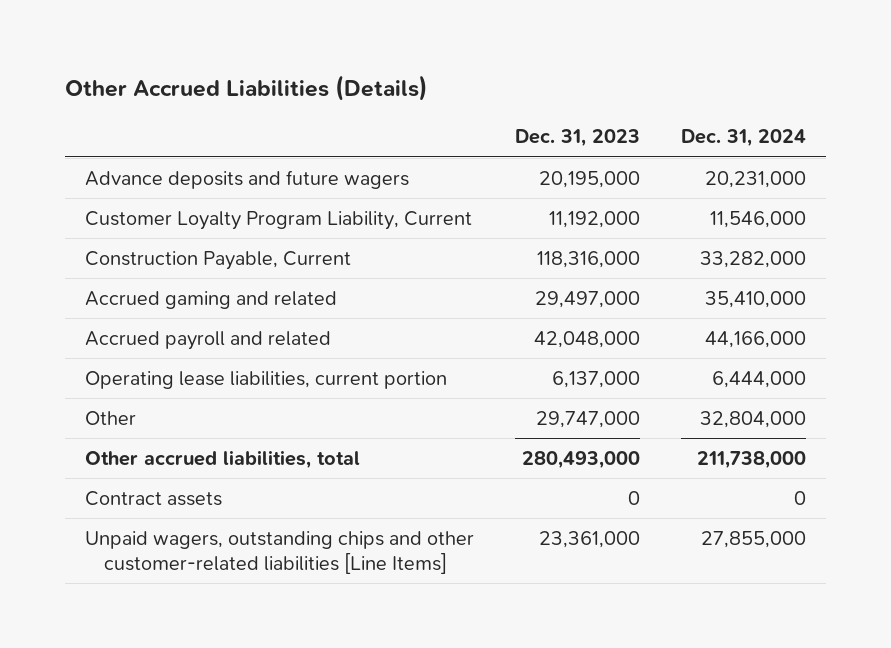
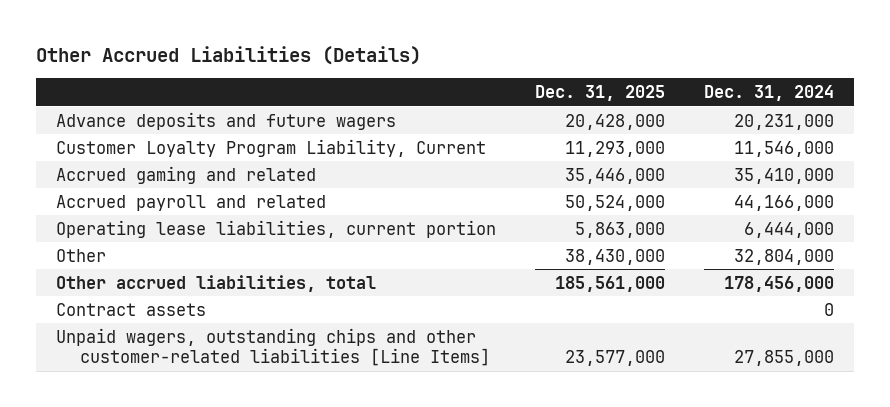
- | Dec. 31, 2023 | Dec. 31, 2024
+ | Dec. 31, 2025 | Dec. 31, 2024
- Construction Payable, Current | 118,316,000 | 33,282,000
- Other accrued liabilities, total | 280,493,000 | 211,738,000
+ Other accrued liabilities, total | 185,561,000 | 178,456,000

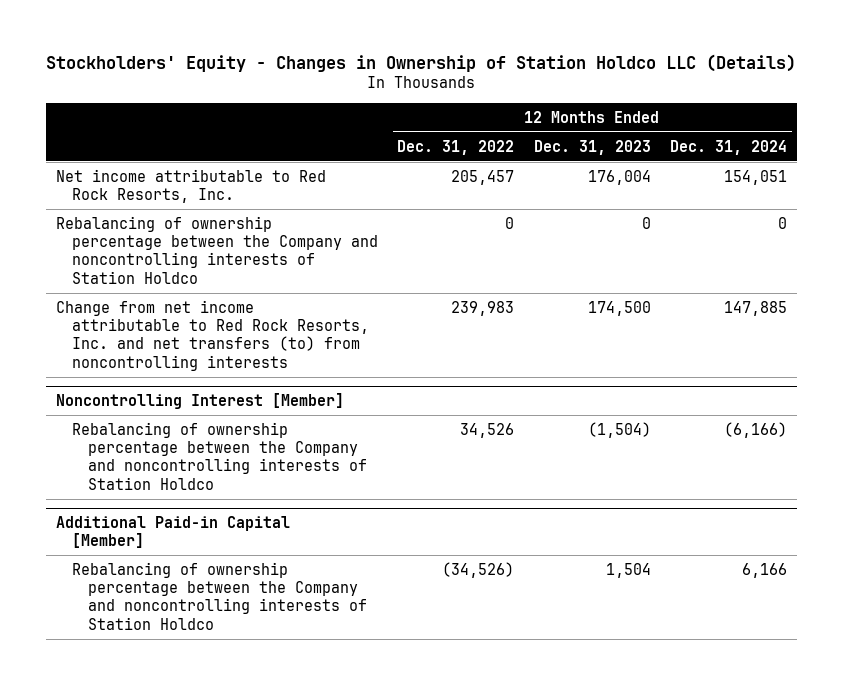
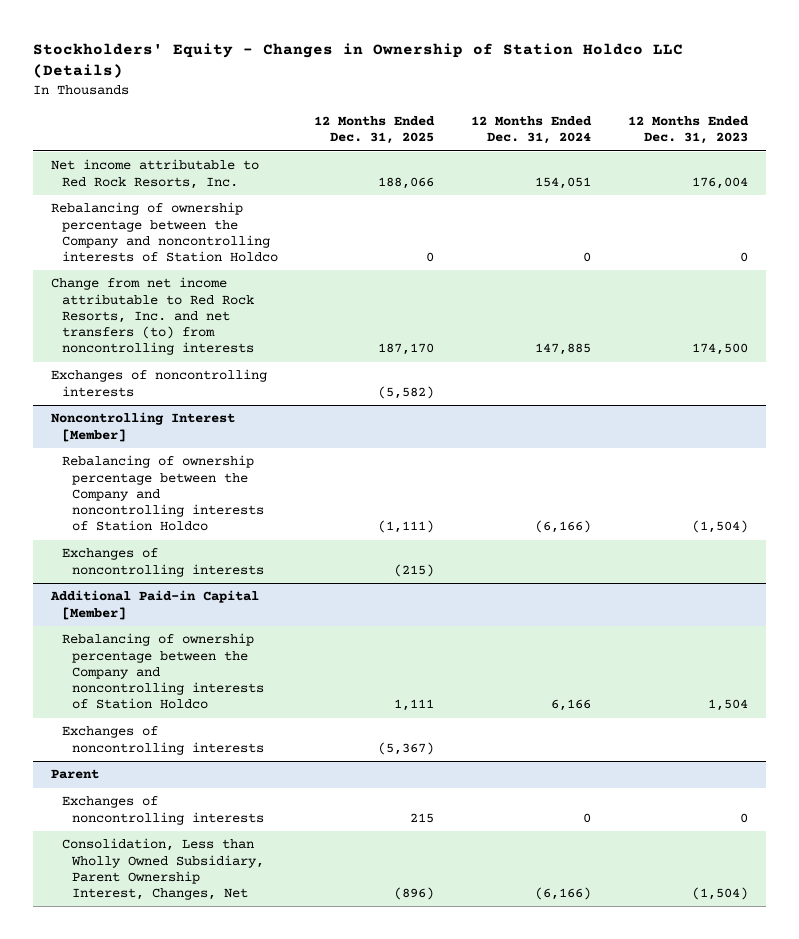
- | 12 Months Ended Dec. 31, 2022 | 12 Months Ended Dec. 31, 2023 | 12 Months Ended Dec. 31, 2024
+ | 12 Months Ended Dec. 31, 2025 | 12 Months Ended Dec. 31, 2024 | 12 Months Ended Dec. 31, 2023
+ Exchanges of noncontrolling interests | (5,582) | |
@ Noncontrolling Interest [Member]
+ Exchanges of noncontrolling interests | (215) | |
@ Additional Paid-in Capital [Member]
+ Exchanges of noncontrolling interests | (5,367) | |
+ Parent
+ Exchanges of noncontrolling interests | 215 | 0 | 0
+ Consolidation, Less than Wholly Owned Subsidiary, Parent Ownership Interest, Changes, Net | (896) | (6,166) | (1,504)

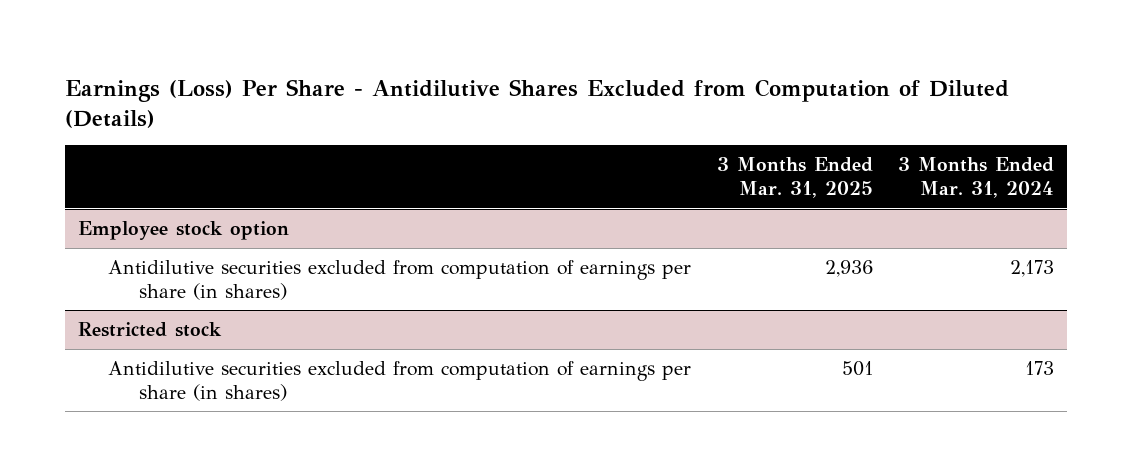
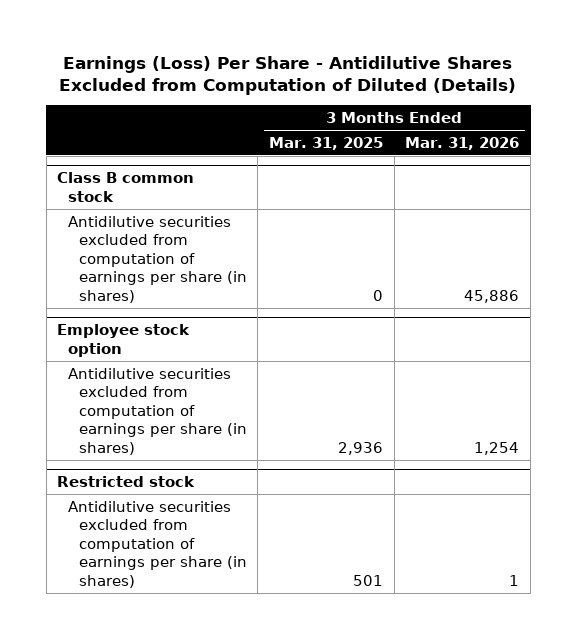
- | 3 Months Ended Mar. 31, 2025 | 3 Months Ended Mar. 31, 2024
+ | 3 Months Ended Mar. 31, 2025 | 3 Months Ended Mar. 31, 2026
+ Class B common stock
+ Antidilutive securities excluded from computation of earnings per share (in shares) | 0 | 45,886

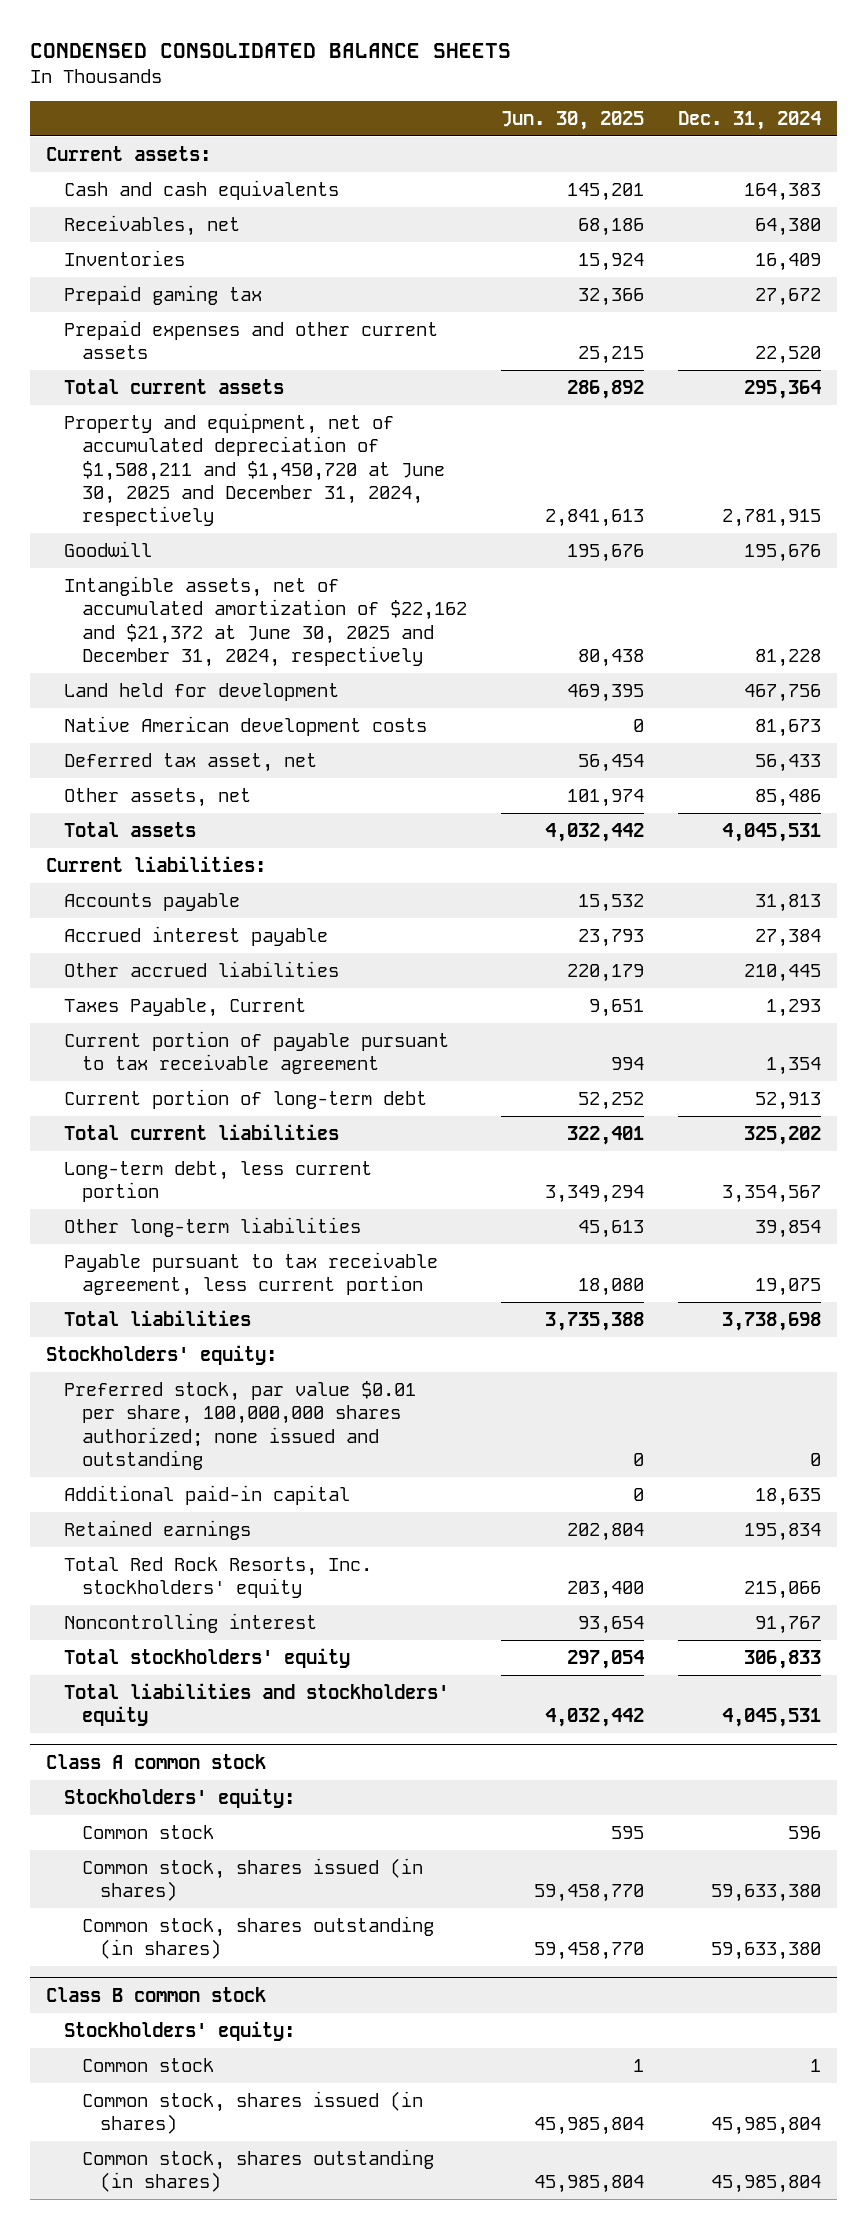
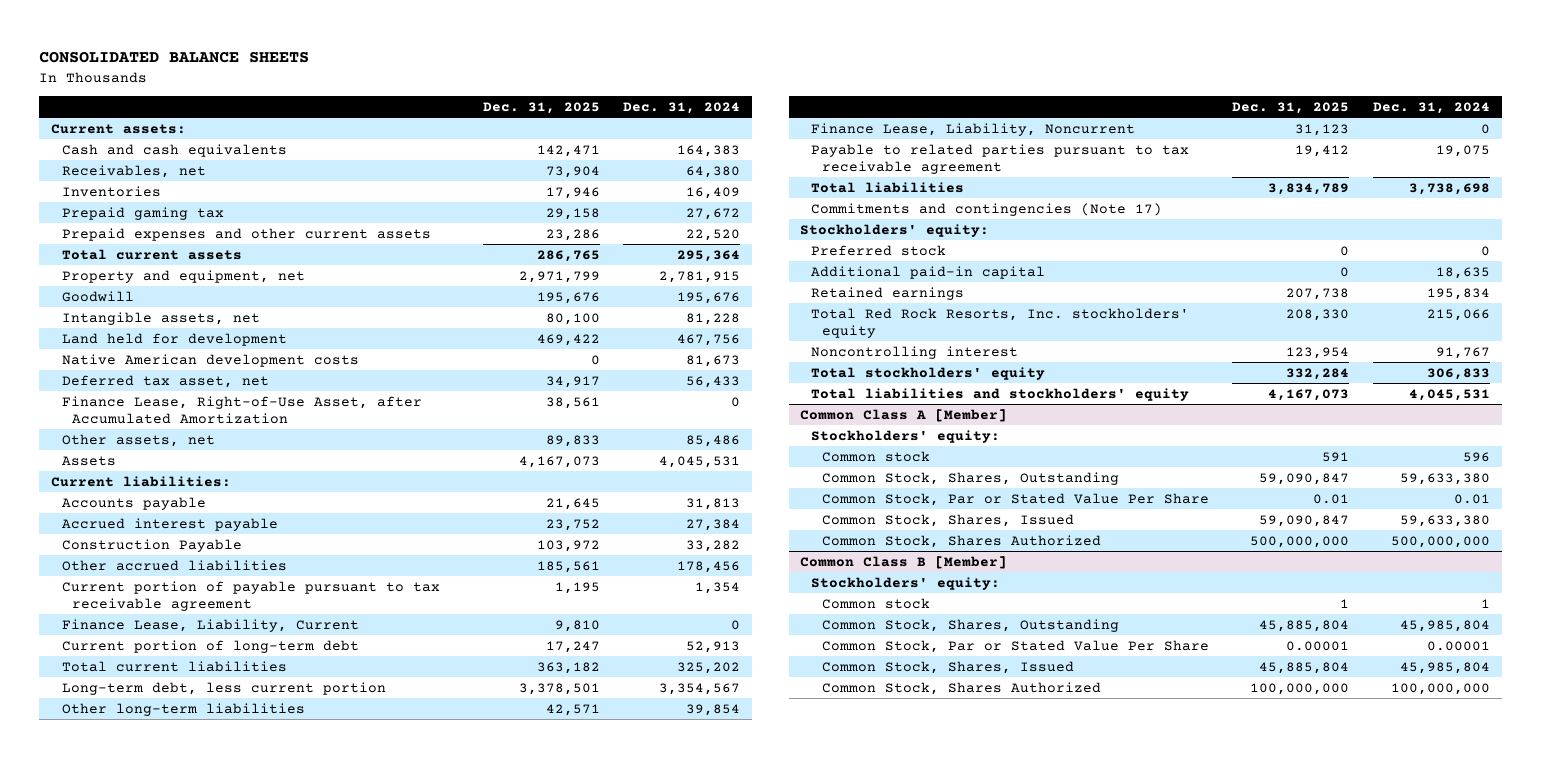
- CONDENSED CONSOLIDATED BALANCE SHEETS
+ CONSOLIDATED BALANCE SHEETS
- | Jun. 30, 2025 | Dec. 31, 2024
+ | Dec. 31, 2025 | Dec. 31, 2024
- Property and equipment, net of accumulated depreciation of $1,508,211 and $1,450,720 at June 30, 2025 and December 31, 2024, respectively | 2,841,613 | 2,781,915
+ Property and equipment, net | 2,971,799 | 2,781,915
- Intangible assets, net of accumulated amortization of $22,162 and $21,372 at June 30, 2025 and December 31, 2024, respectively | 80,438 | 81,228
+ Intangible assets, net | 80,100 | 81,228
+ Finance Lease, Right-of-Use Asset, after Accumulated Amortization | 38,561 | 0
- Total assets | 4,032,442 | 4,045,531
+ Assets | 4,167,073 | 4,045,531
- Other accrued liabilities | 220,179 | 210,445
- Taxes Payable, Current | 9,651 | 1,293
+ Construction Payable | 103,972 | 33,282
+ Other accrued liabilities | 185,561 | 178,456
+ Finance Lease, Liability, Current | 9,810 | 0
- Payable pursuant to tax receivable agreement, less current portion | 18,080 | 19,075
+ Finance Lease, Liability, Noncurrent | 31,123 | 0
+ Payable to related parties pursuant to tax receivable agreement | 19,412 | 19,075
+ Commitments and contingencies (Note 17)
- Preferred stock, par value $0.01 per share, 100,000,000 shares authorized; none issued and outstanding | 0 | 0
+ Preferred stock | 0 | 0
- Class A common stock
+ Common Class A [Member]
- Common stock, shares issued (in shares) | 59,458,770 | 59,633,380
- Common stock, shares outstanding (in shares) | 59,458,770 | 59,633,380
- Class B common stock
+ Common Stock, Shares, Outstanding | 59,090,847 | 59,633,380
+ Common Stock, Par or Stated Value Per Share | 0.01 | 0.01
+ Common Stock, Shares, Issued | 59,090,847 | 59,633,380
+ Common Stock, Shares Authorized | 500,000,000 | 500,000,000
+ Common Class B [Member]
- Common stock, shares issued (in shares) | 45,985,804 | 45,985,804
- Common stock, shares outstanding (in shares) | 45,985,804 | 45,985,804
+ Common Stock, Shares, Outstanding | 45,885,804 | 45,985,804
+ Common Stock, Par or Stated Value Per Share | 0.00001 | 0.00001
+ Common Stock, Shares, Issued | 45,885,804 | 45,985,804
+ Common Stock, Shares Authorized | 100,000,000 | 100,000,000

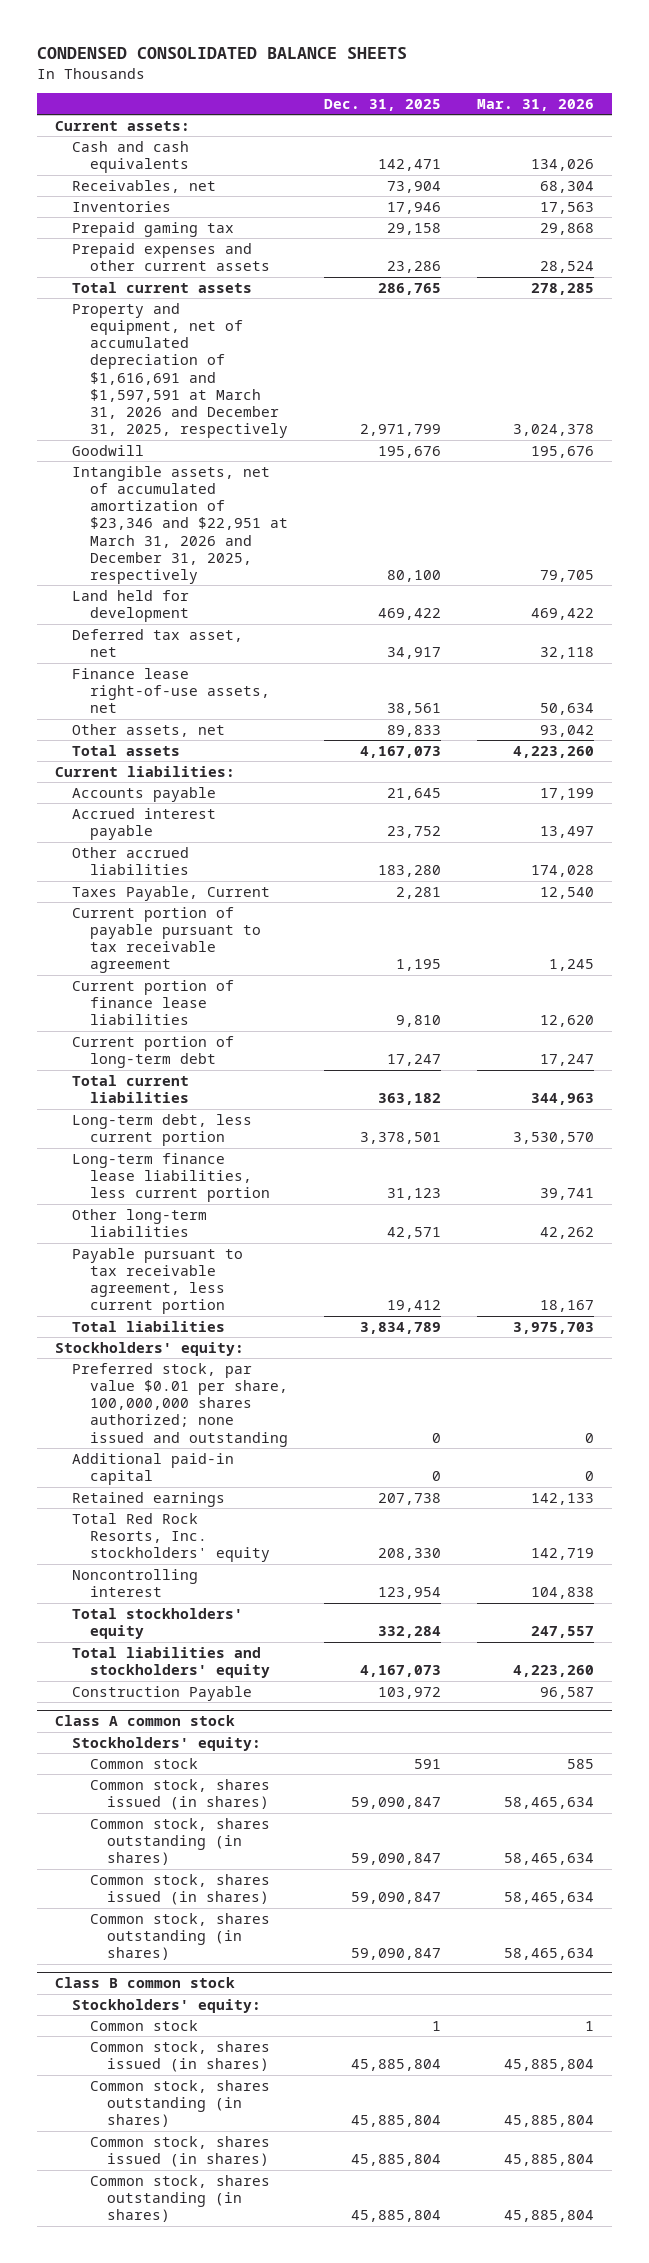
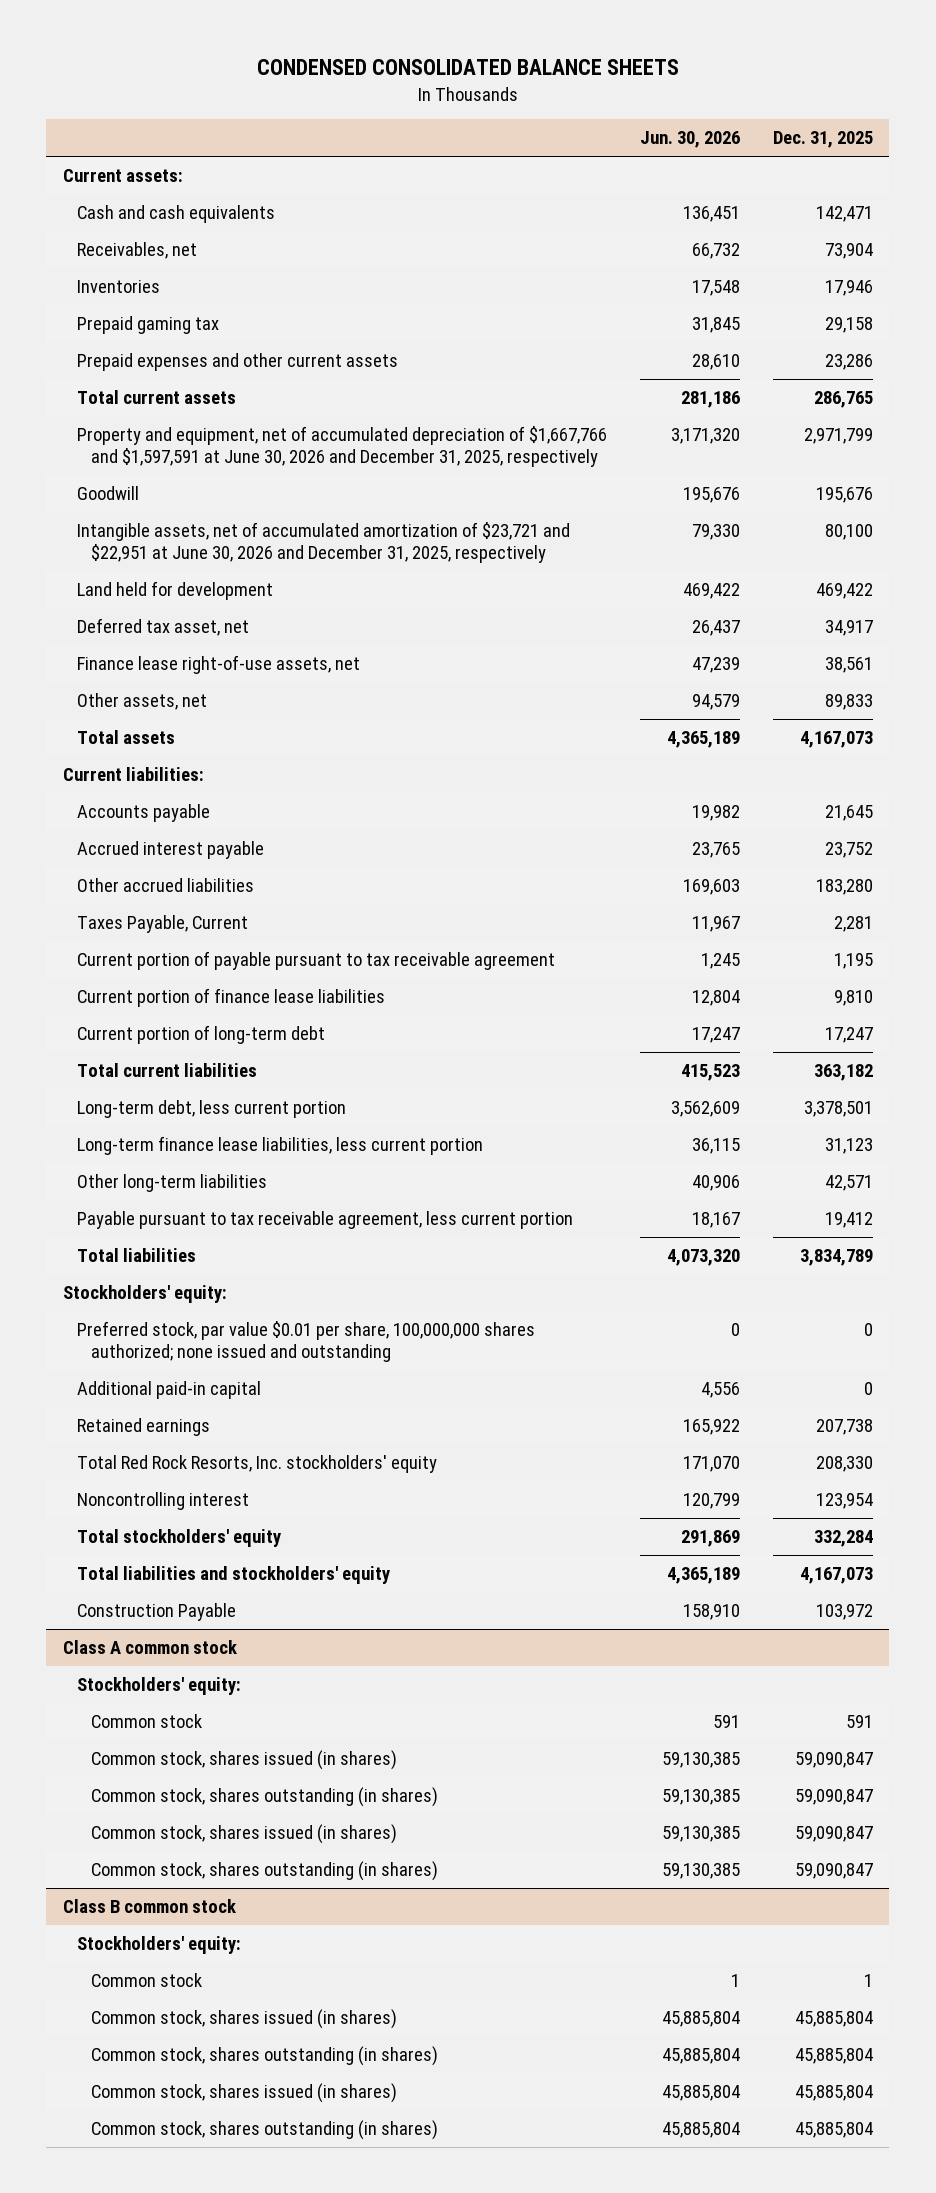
- | Dec. 31, 2025 | Mar. 31, 2026
+ | Jun. 30, 2026 | Dec. 31, 2025
- Property and equipment, net of accumulated depreciation of $1,616,691 and $1,597,591 at March 31, 2026 and December 31, 2025, respectively | 2,971,799 | 3,024,378
+ Property and equipment, net of accumulated depreciation of $1,667,766 and $1,597,591 at June 30, 2026 and December 31, 2025, respectively | 3,171,320 | 2,971,799
- Intangible assets, net of accumulated amortization of $23,346 and $22,951 at March 31, 2026 and December 31, 2025, respectively | 80,100 | 79,705
+ Intangible assets, net of accumulated amortization of $23,721 and $22,951 at June 30, 2026 and December 31, 2025, respectively | 79,330 | 80,100

